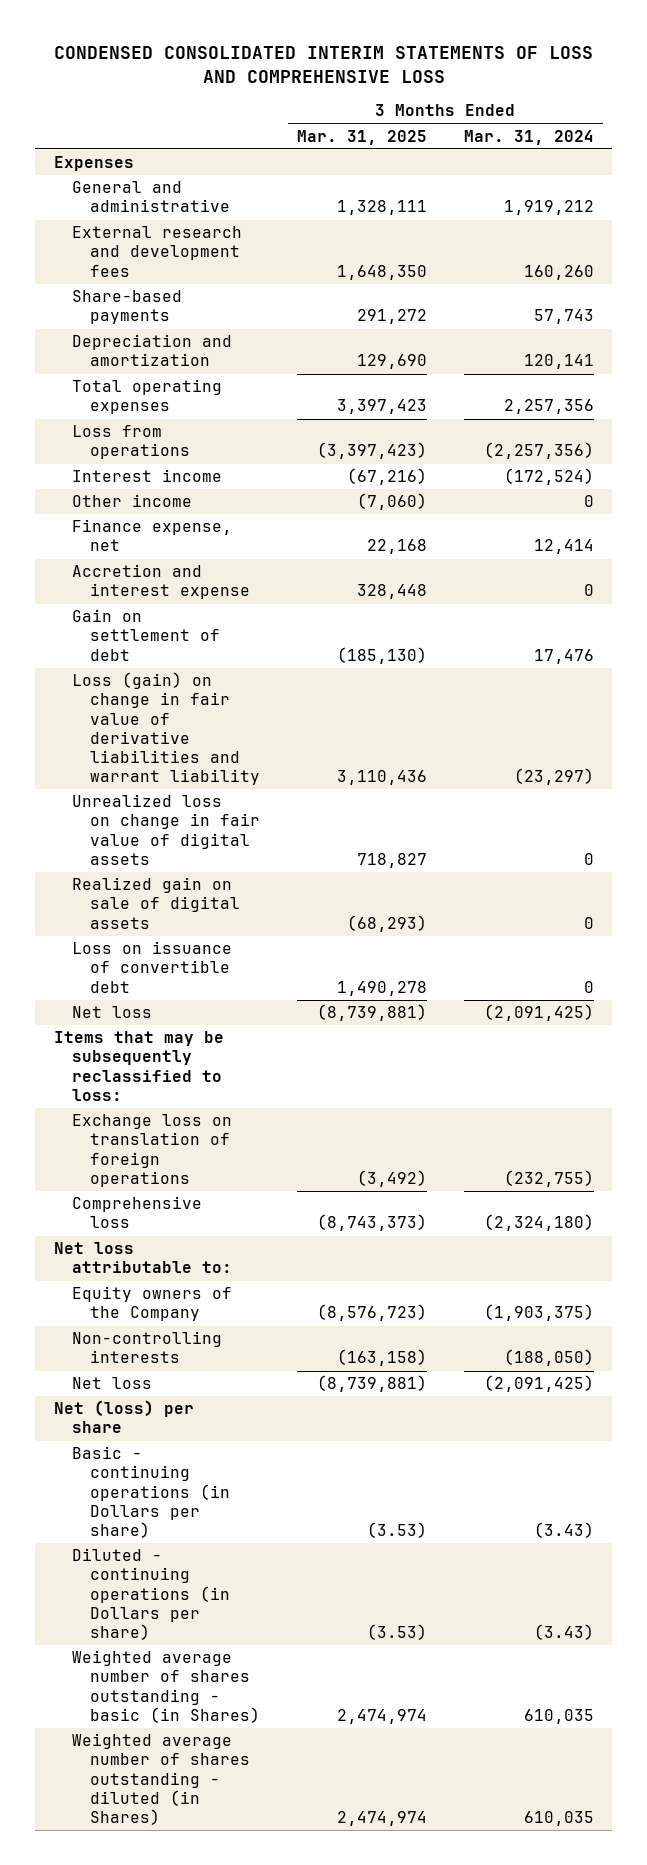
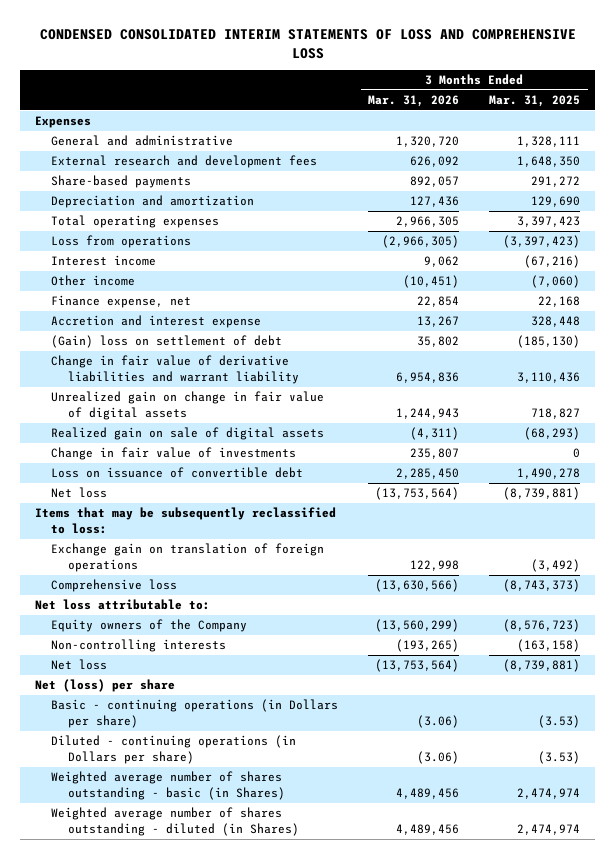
- | 3 Months Ended Mar. 31, 2025 | 3 Months Ended Mar. 31, 2024
+ | 3 Months Ended Mar. 31, 2026 | 3 Months Ended Mar. 31, 2025
- Gain on settlement of debt | (185,130) | 17,476
- Loss (gain) on change in fair value of derivative liabilities and warrant liability | 3,110,436 | (23,297)
- Unrealized loss on change in fair value of digital assets | 718,827 | 0
+ (Gain) loss on settlement of debt | 35,802 | (185,130)
+ Change in fair value of derivative liabilities and warrant liability | 6,954,836 | 3,110,436
+ Unrealized gain on change in fair value of digital assets | 1,244,943 | 718,827
+ Change in fair value of investments | 235,807 | 0
- Exchange loss on translation of foreign operations | (3,492) | (232,755)
+ Exchange gain on translation of foreign operations | 122,998 | (3,492)

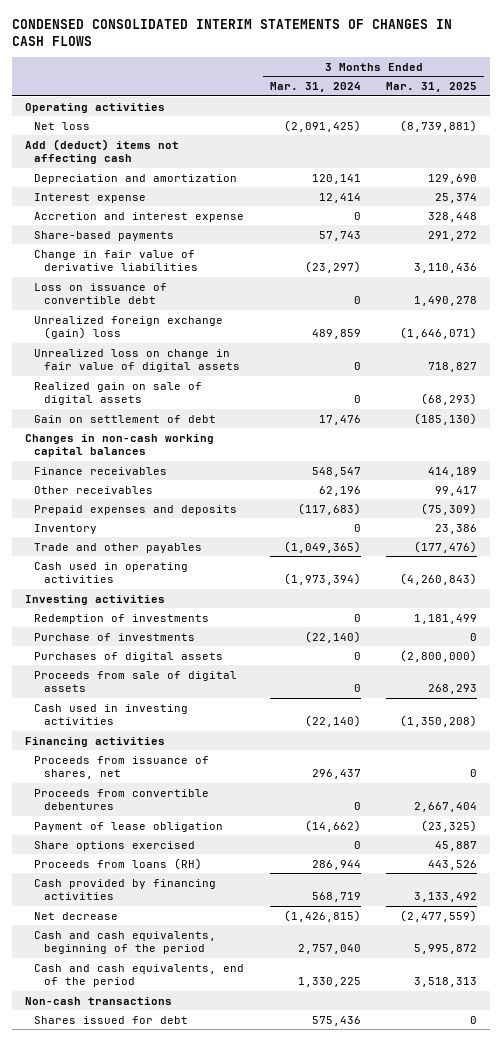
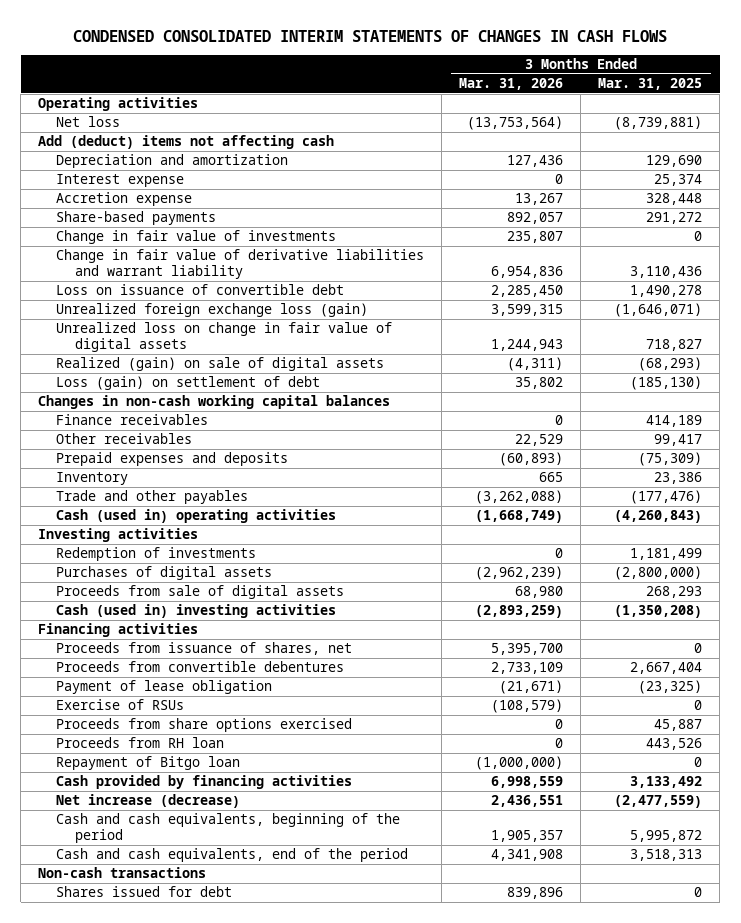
- | 3 Months Ended Mar. 31, 2024 | 3 Months Ended Mar. 31, 2025
+ | 3 Months Ended Mar. 31, 2026 | 3 Months Ended Mar. 31, 2025
- Accretion and interest expense | 0 | 328,448
+ Accretion expense | 13,267 | 328,448
- Change in fair value of derivative liabilities | (23,297) | 3,110,436
+ Change in fair value of investments | 235,807 | 0
+ Change in fair value of derivative liabilities and warrant liability | 6,954,836 | 3,110,436
- Unrealized foreign exchange (gain) loss | 489,859 | (1,646,071)
+ Unrealized foreign exchange loss (gain) | 3,599,315 | (1,646,071)
- Realized gain on sale of digital assets | 0 | (68,293)
- Gain on settlement of debt | 17,476 | (185,130)
+ Realized (gain) on sale of digital assets | (4,311) | (68,293)
+ Loss (gain) on settlement of debt | 35,802 | (185,130)
- Cash used in operating activities | (1,973,394) | (4,260,843)
+ Cash (used in) operating activities | (1,668,749) | (4,260,843)
- Purchase of investments | (22,140) | 0
- Cash used in investing activities | (22,140) | (1,350,208)
+ Cash (used in) investing activities | (2,893,259) | (1,350,208)
- Share options exercised | 0 | 45,887
- Proceeds from loans (RH) | 286,944 | 443,526
+ Exercise of RSUs | (108,579) | 0
+ Proceeds from share options exercised | 0 | 45,887
+ Proceeds from RH loan | 0 | 443,526
+ Repayment of Bitgo loan | (1,000,000) | 0
- Net decrease | (1,426,815) | (2,477,559)
+ Net increase (decrease) | 2,436,551 | (2,477,559)

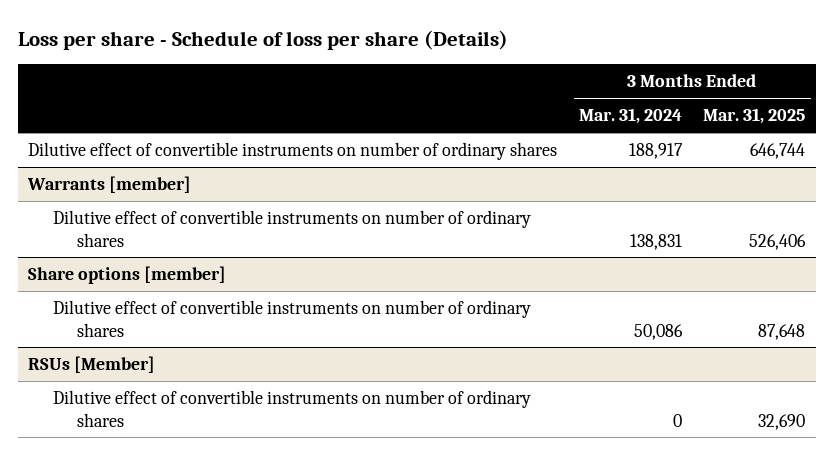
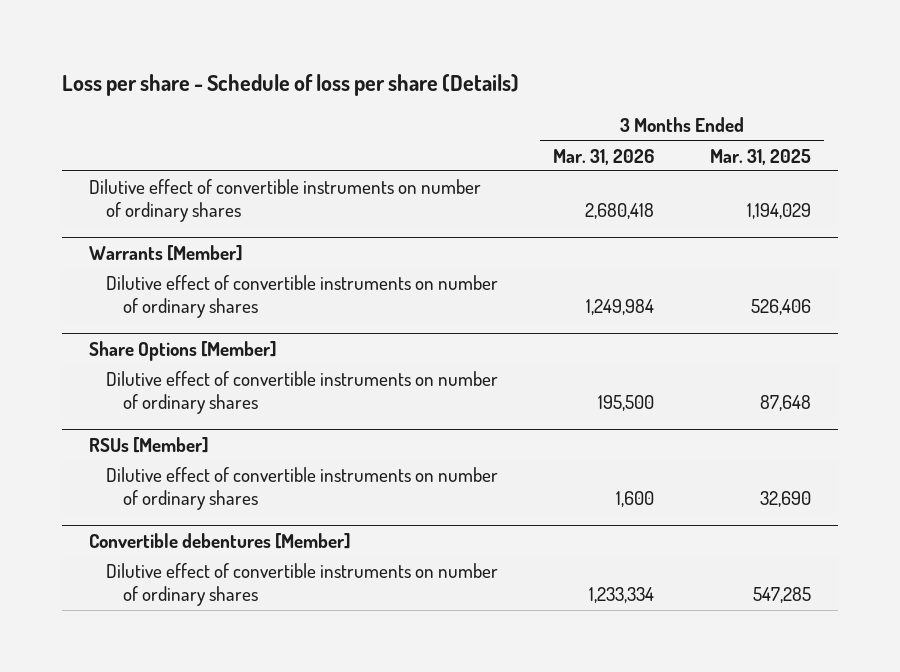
- | 3 Months Ended Mar. 31, 2024 | 3 Months Ended Mar. 31, 2025
+ | 3 Months Ended Mar. 31, 2026 | 3 Months Ended Mar. 31, 2025
- Dilutive effect of convertible instruments on number of ordinary shares | 188,917 | 646,744
- Warrants [member]
+ Dilutive effect of convertible instruments on number of ordinary shares | 2,680,418 | 1,194,029
+ Warrants [Member]
- Share options [member]
+ Share Options [Member]
+ Convertible debentures [Member]
+ Dilutive effect of convertible instruments on number of ordinary shares | 1,233,334 | 547,285

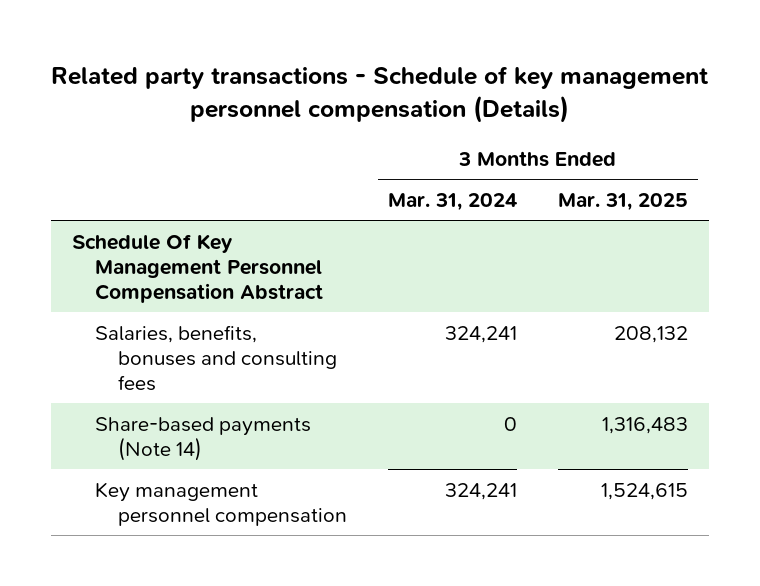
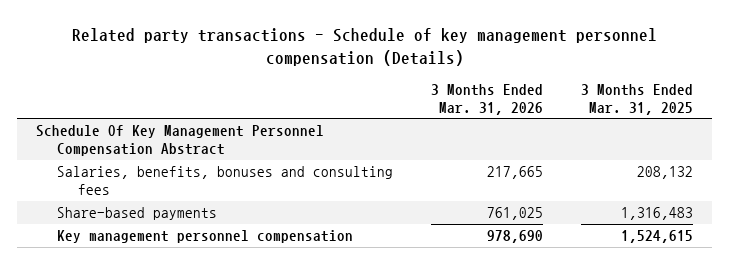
- | 3 Months Ended Mar. 31, 2024 | 3 Months Ended Mar. 31, 2025
+ | 3 Months Ended Mar. 31, 2026 | 3 Months Ended Mar. 31, 2025
- Share-based payments (Note 14) | 0 | 1,316,483
+ Share-based payments | 761,025 | 1,316,483

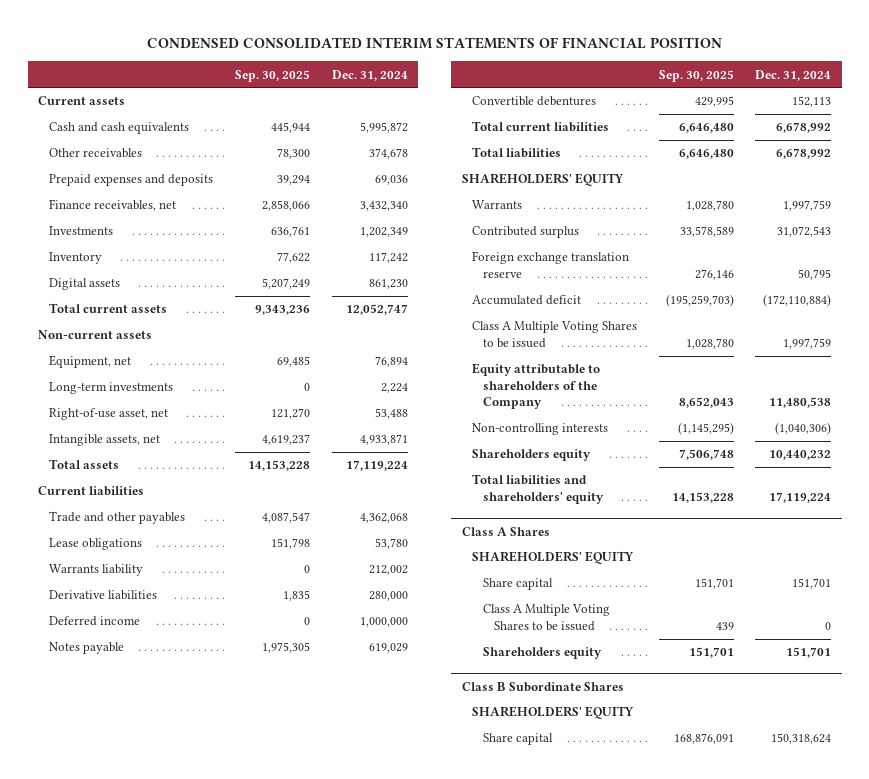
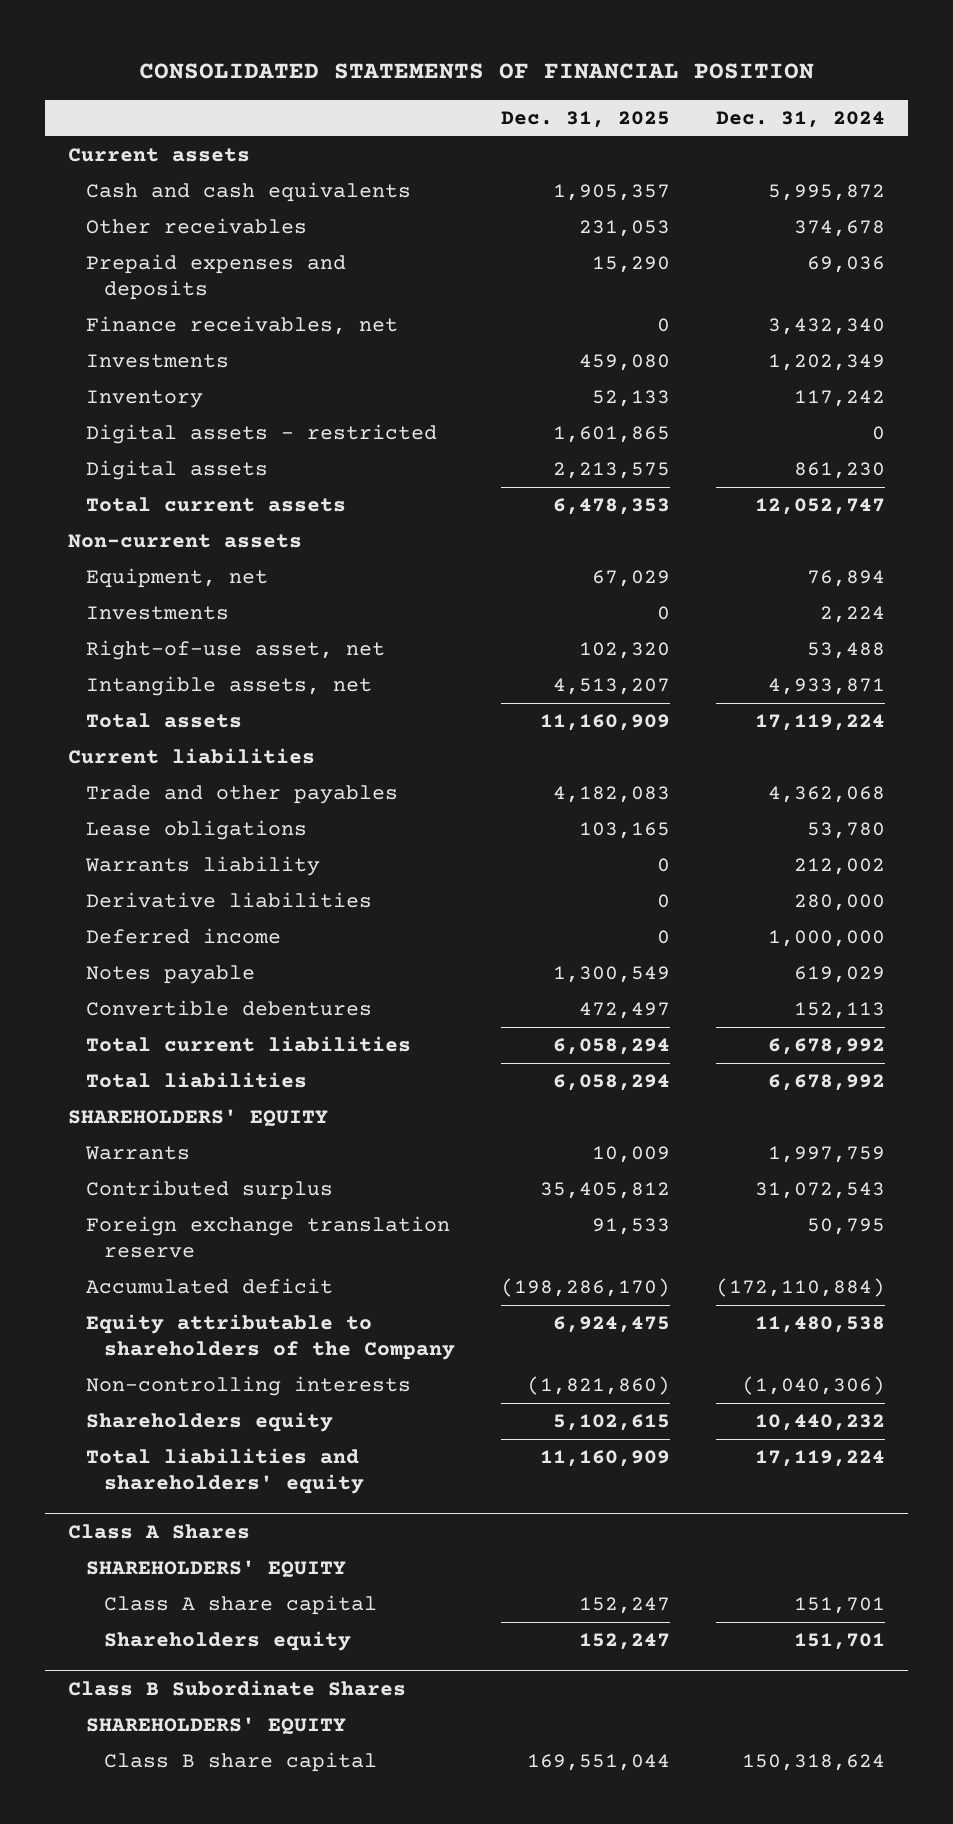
- CONDENSED CONSOLIDATED INTERIM STATEMENTS OF FINANCIAL POSITION
+ CONSOLIDATED STATEMENTS OF FINANCIAL POSITION
- | Sep. 30, 2025 | Dec. 31, 2024
+ | Dec. 31, 2025 | Dec. 31, 2024
+ Digital assets - restricted | 1,601,865 | 0
- Long-term investments | 0 | 2,224
+ Investments | 0 | 2,224
- Class A Multiple Voting Shares to be issued | 1,028,780 | 1,997,759
@ Class A Shares
- Share capital | 151,701 | 151,701
- Class A Multiple Voting Shares to be issued | 439 | 0
+ Class A share capital | 152,247 | 151,701
@ Class B Subordinate Shares
- Share capital | 168,876,091 | 150,318,624
+ Class B share capital | 169,551,044 | 150,318,624

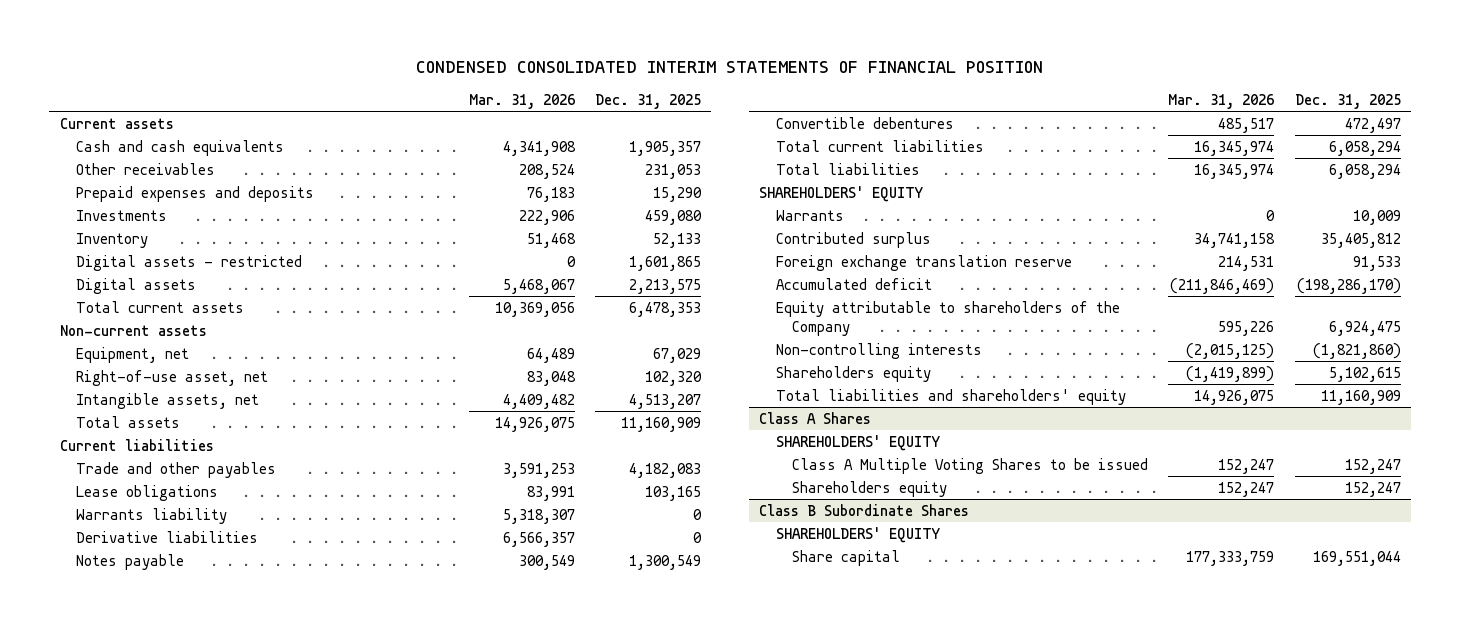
- CONSOLIDATED STATEMENTS OF FINANCIAL POSITION
+ CONDENSED CONSOLIDATED INTERIM STATEMENTS OF FINANCIAL POSITION
- | Dec. 31, 2025 | Dec. 31, 2024
+ | Mar. 31, 2026 | Dec. 31, 2025
- Finance receivables, net | 0 | 3,432,340
- Investments | 0 | 2,224
- Deferred income | 0 | 1,000,000
@ Class A Shares
- Class A share capital | 152,247 | 151,701
+ Class A Multiple Voting Shares to be issued | 152,247 | 152,247
@ Class B Subordinate Shares
- Class B share capital | 169,551,044 | 150,318,624
+ Share capital | 177,333,759 | 169,551,044

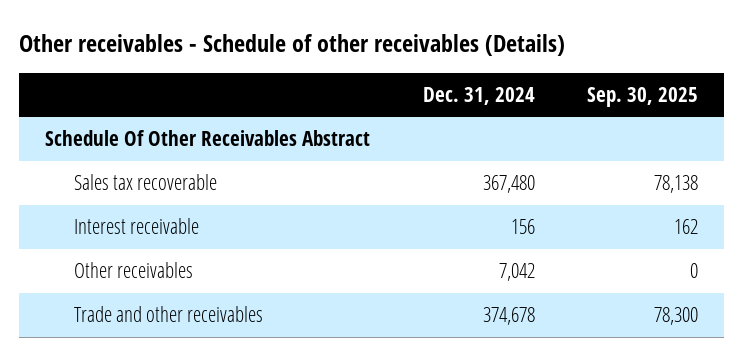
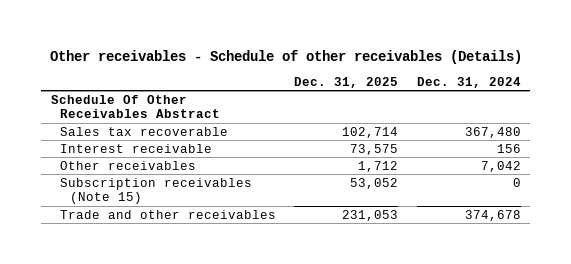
- | Dec. 31, 2024 | Sep. 30, 2025
+ | Dec. 31, 2025 | Dec. 31, 2024
+ Subscription receivables (Note 15) | 53,052 | 0

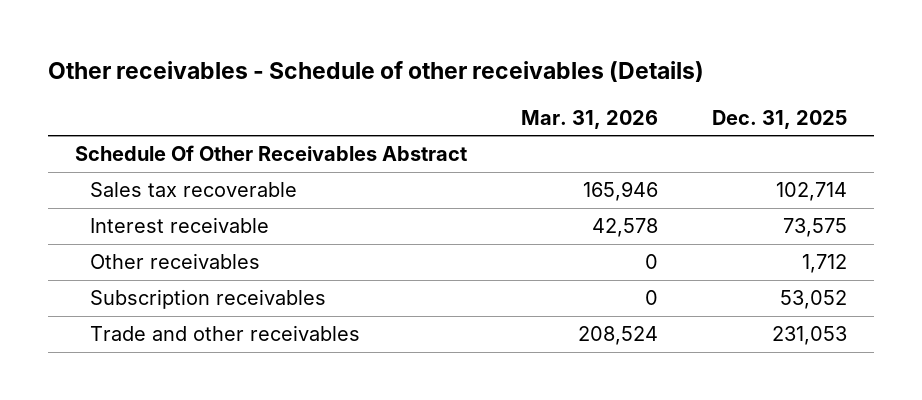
- | Dec. 31, 2025 | Dec. 31, 2024
+ | Mar. 31, 2026 | Dec. 31, 2025
- Subscription receivables (Note 15) | 53,052 | 0
+ Subscription receivables | 0 | 53,052

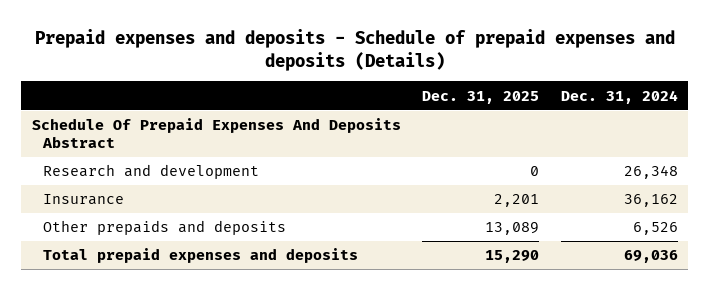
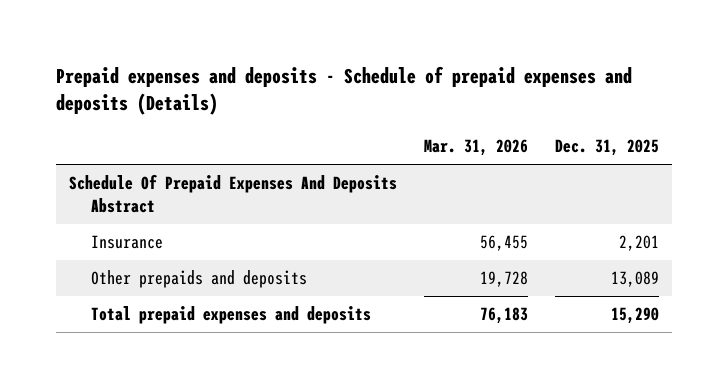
- | Dec. 31, 2025 | Dec. 31, 2024
+ | Mar. 31, 2026 | Dec. 31, 2025
- Research and development | 0 | 26,348

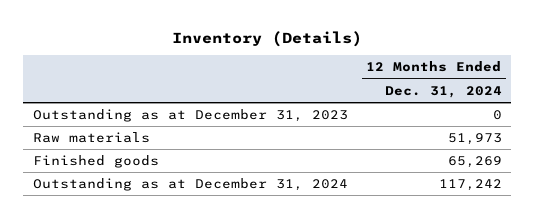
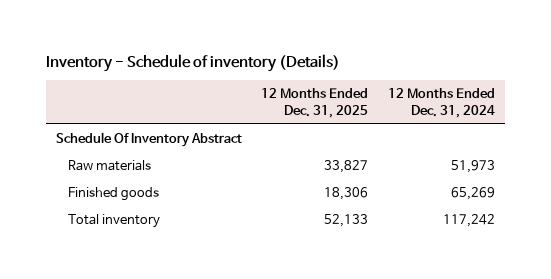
- Inventory (Details)
+ Inventory - Schedule of inventory (Details)
- | 12 Months Ended Dec. 31, 2024
+ | 12 Months Ended Dec. 31, 2025 | 12 Months Ended Dec. 31, 2024
- Outstanding as at December 31, 2023 | 0
+ Schedule Of Inventory Abstract
- Outstanding as at December 31, 2024 | 117,242
+ Total inventory | 52,133 | 117,242

